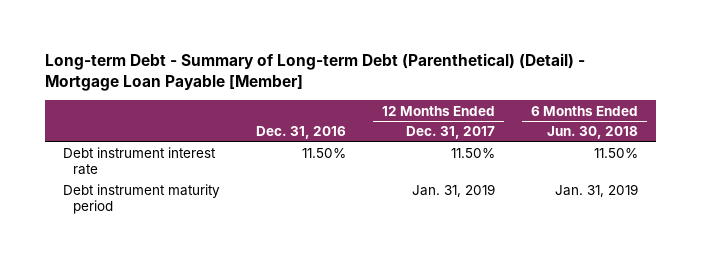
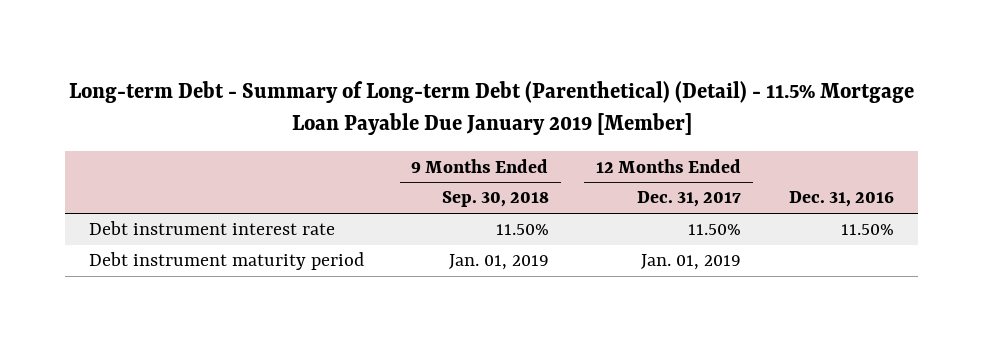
- Long-term Debt - Summary of Long-term Debt (Parenthetical) (Detail) - Mortgage Loan Payable [Member]
+ Long-term Debt - Summary of Long-term Debt (Parenthetical) (Detail) - 11.5% Mortgage Loan Payable Due January 2019 [Member]
- | Dec. 31, 2016 | 12 Months Ended Dec. 31, 2017 | 6 Months Ended Jun. 30, 2018
+ | 9 Months Ended Sep. 30, 2018 | 12 Months Ended Dec. 31, 2017 | Dec. 31, 2016
- Debt instrument maturity period | | Jan. 31, 2019 | Jan. 31, 2019
+ Debt instrument maturity period | Jan. 01, 2019 | Jan. 01, 2019 |

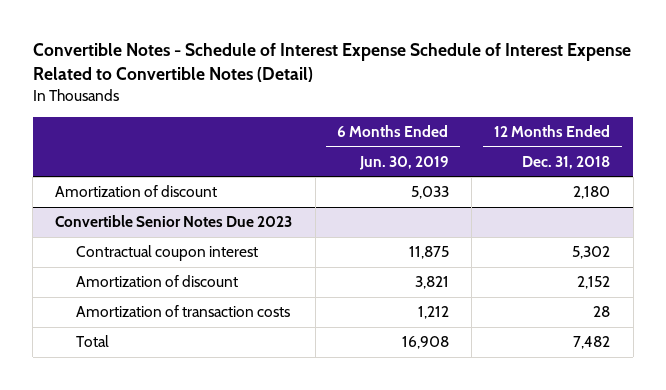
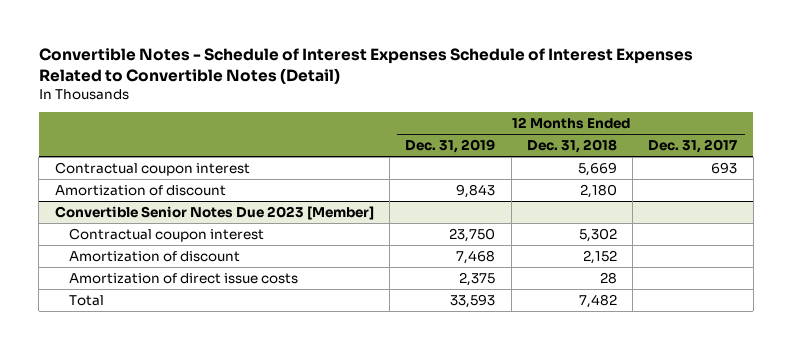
- Convertible Notes - Schedule of Interest Expense Schedule of Interest Expense Related to Convertible Notes (Detail)
+ Convertible Notes - Schedule of Interest Expenses Schedule of Interest Expenses Related to Convertible Notes (Detail)
- | 6 Months Ended Jun. 30, 2019 | 12 Months Ended Dec. 31, 2018
+ | 12 Months Ended Dec. 31, 2019 | 12 Months Ended Dec. 31, 2018 | 12 Months Ended Dec. 31, 2017
+ Contractual coupon interest | | 5,669 | 693
- Convertible Senior Notes Due 2023
+ Convertible Senior Notes Due 2023 [Member]
- Amortization of transaction costs | 1,212 | 28
+ Amortization of direct issue costs | 2,375 | 28 |

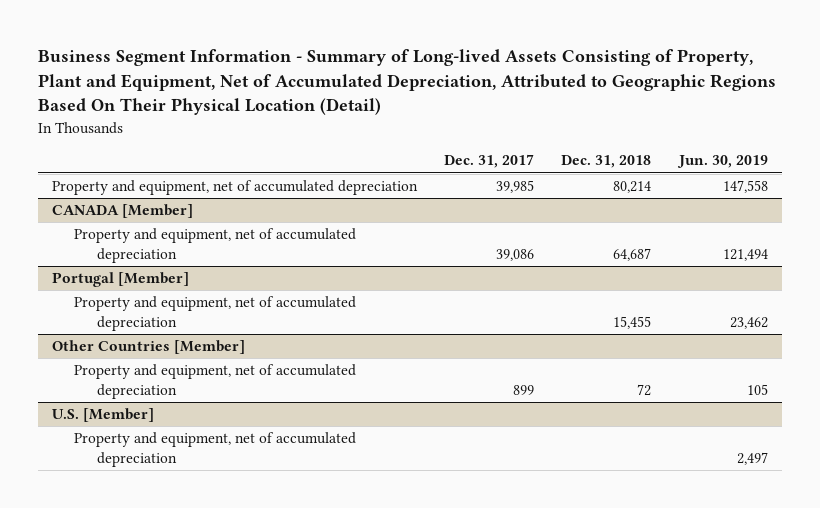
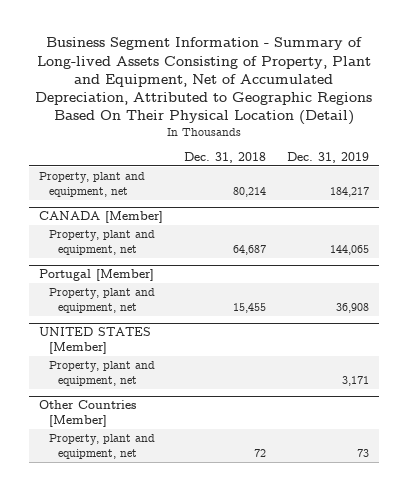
- | Dec. 31, 2017 | Dec. 31, 2018 | Jun. 30, 2019
+ | Dec. 31, 2018 | Dec. 31, 2019
- Property and equipment, net of accumulated depreciation | 39,985 | 80,214 | 147,558
+ Property, plant and equipment, net | 80,214 | 184,217
@ CANADA [Member]
- Property and equipment, net of accumulated depreciation | 39,086 | 64,687 | 121,494
+ Property, plant and equipment, net | 64,687 | 144,065
@ Portugal [Member]
- Property and equipment, net of accumulated depreciation | | 15,455 | 23,462
+ Property, plant and equipment, net | 15,455 | 36,908
+ UNITED STATES [Member]
+ Property, plant and equipment, net | | 3,171
@ Other Countries [Member]
- Property and equipment, net of accumulated depreciation | 899 | 72 | 105
- U.S. [Member]
- Property and equipment, net of accumulated depreciation | | | 2,497
@ Other Countries [Member]
+ Property, plant and equipment, net | 72 | 73

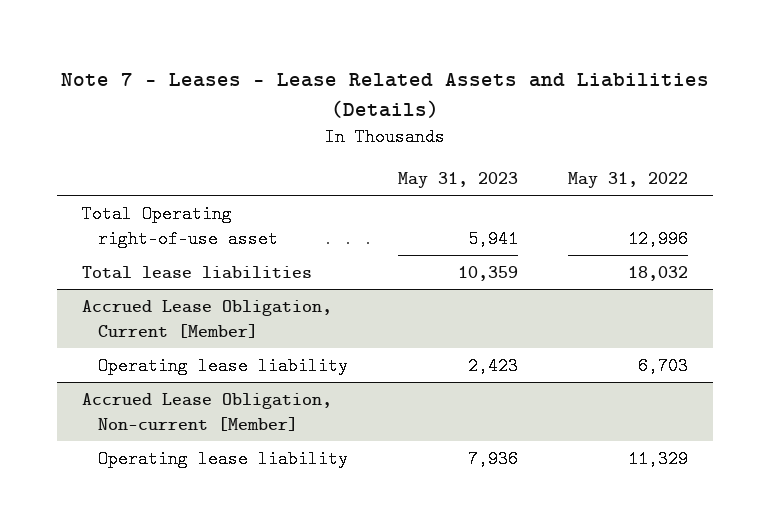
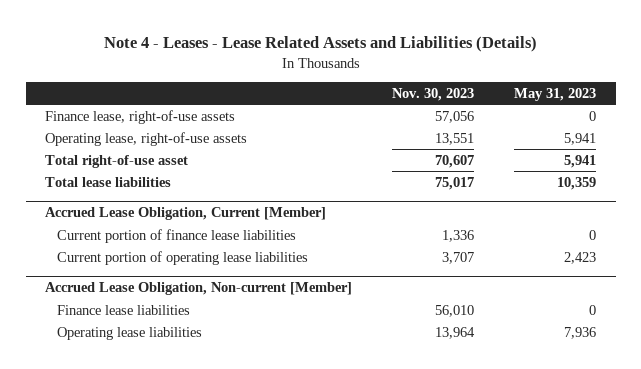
- Note 7 - Leases - Lease Related Assets and Liabilities (Details)
+ Note 4 - Leases - Lease Related Assets and Liabilities (Details)
- | May 31, 2023 | May 31, 2022
+ | Nov. 30, 2023 | May 31, 2023
- Total Operating right-of-use asset | 5,941 | 12,996
+ Finance lease, right-of-use assets | 57,056 | 0
+ Operating lease, right-of-use assets | 13,551 | 5,941
+ Total right-of-use asset | 70,607 | 5,941
@ Accrued Lease Obligation, Current [Member]
- Operating lease liability | 2,423 | 6,703
+ Current portion of finance lease liabilities | 1,336 | 0
+ Current portion of operating lease liabilities | 3,707 | 2,423
@ Accrued Lease Obligation, Non-current [Member]
- Operating lease liability | 7,936 | 11,329
+ Finance lease liabilities | 56,010 | 0
+ Operating lease liabilities | 13,964 | 7,936

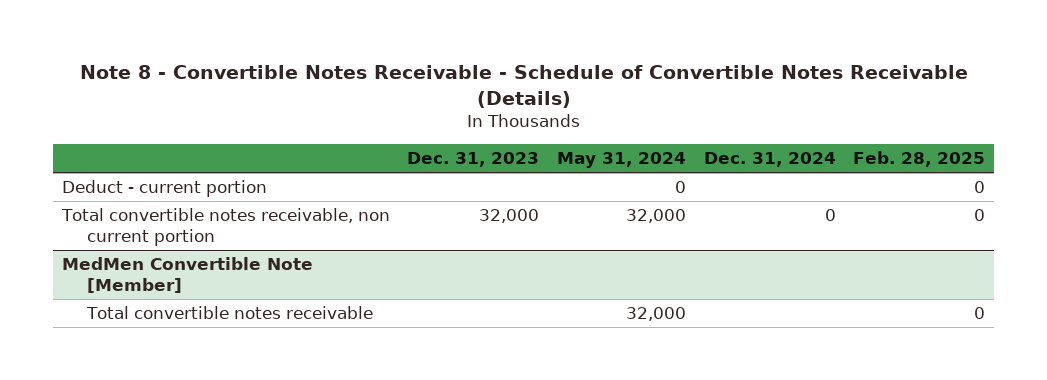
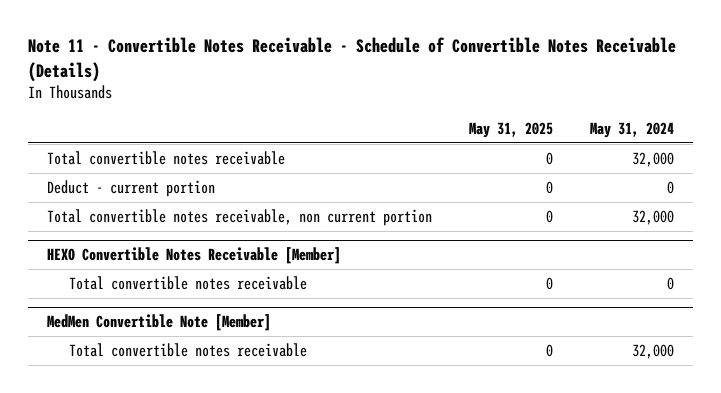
- Note 8 - Convertible Notes Receivable - Schedule of Convertible Notes Receivable (Details)
+ Note 11 - Convertible Notes Receivable - Schedule of Convertible Notes Receivable (Details)
- | Dec. 31, 2023 | May 31, 2024 | Dec. 31, 2024 | Feb. 28, 2025
+ | May 31, 2025 | May 31, 2024
+ Total convertible notes receivable | 0 | 32,000
+ HEXO Convertible Notes Receivable [Member]
+ Total convertible notes receivable | 0 | 0

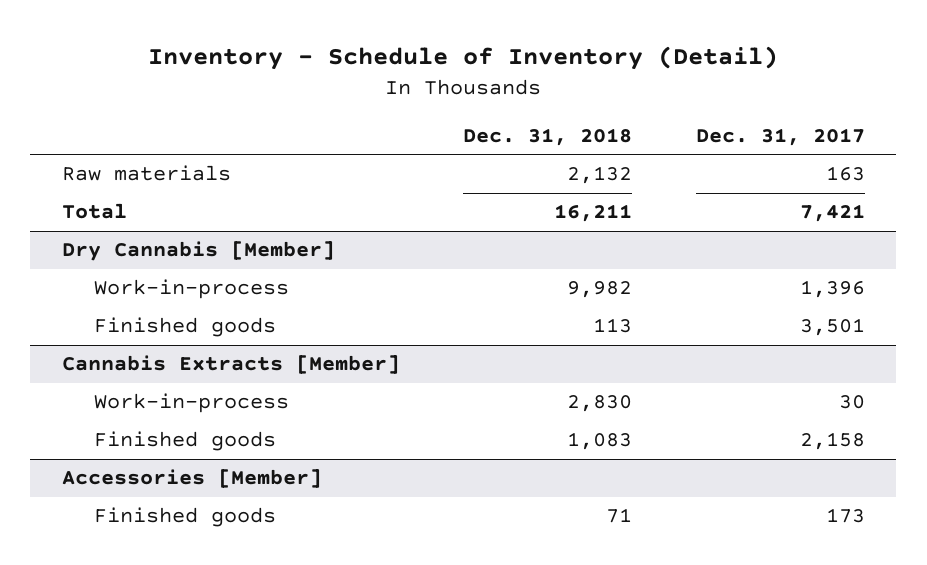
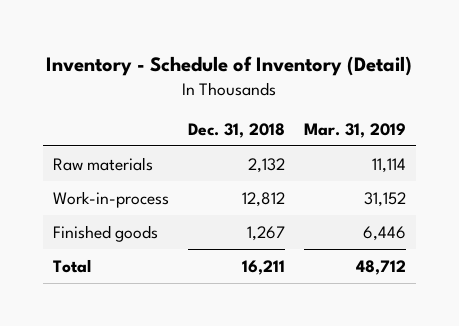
- | Dec. 31, 2018 | Dec. 31, 2017
+ | Dec. 31, 2018 | Mar. 31, 2019
+ Work-in-process | 12,812 | 31,152
+ Finished goods | 1,267 | 6,446
- Dry Cannabis [Member]
- Work-in-process | 9,982 | 1,396
- Finished goods | 113 | 3,501
- Cannabis Extracts [Member]
- Work-in-process | 2,830 | 30
- Finished goods | 1,083 | 2,158
- Accessories [Member]
- Finished goods | 71 | 173

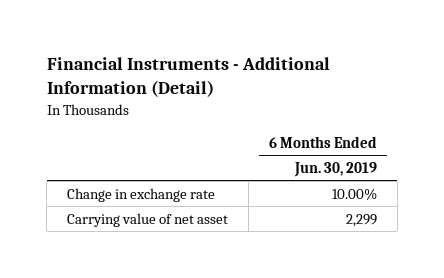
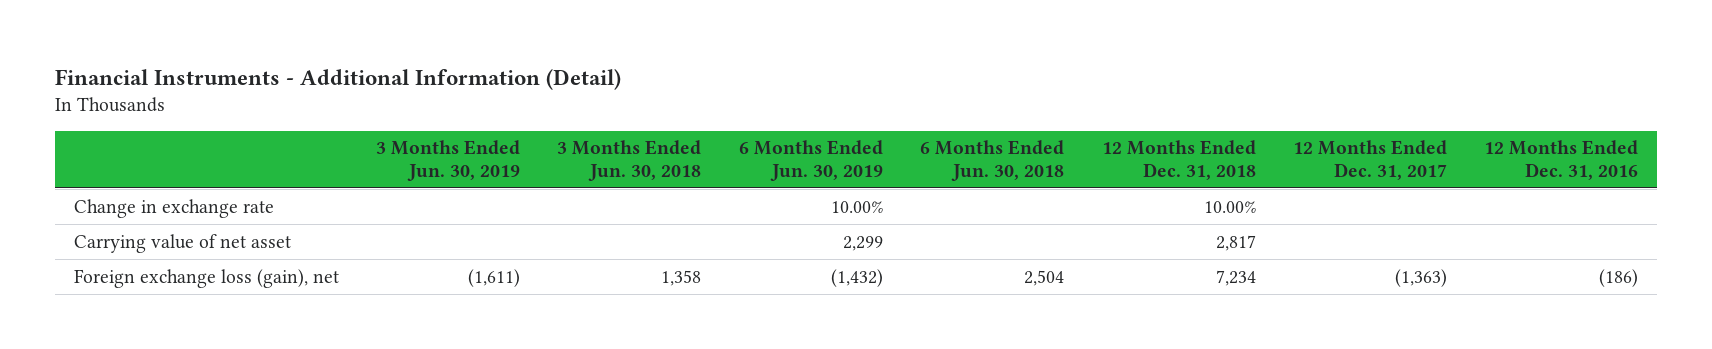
- | 6 Months Ended Jun. 30, 2019
+ | 3 Months Ended Jun. 30, 2019 | 3 Months Ended Jun. 30, 2018 | 6 Months Ended Jun. 30, 2019 | 6 Months Ended Jun. 30, 2018 | 12 Months Ended Dec. 31, 2018 | 12 Months Ended Dec. 31, 2017 | 12 Months Ended Dec. 31, 2016
+ Foreign exchange loss (gain), net | (1,611) | 1,358 | (1,432) | 2,504 | 7,234 | (1,363) | (186)

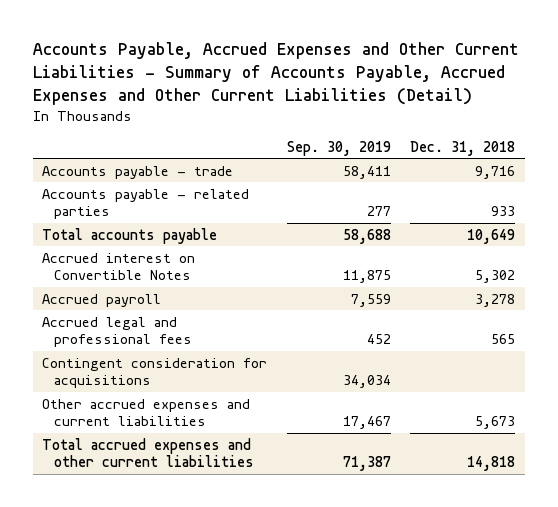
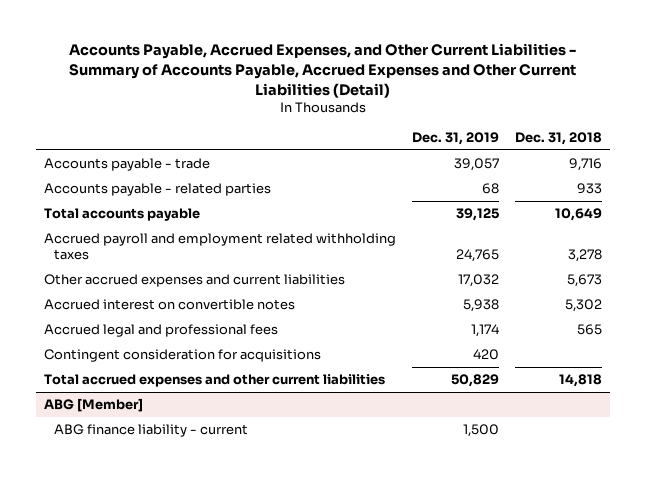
- Accounts Payable, Accrued Expenses and Other Current Liabilities - Summary of Accounts Payable, Accrued Expenses and Other Current Liabilities (Detail)
+ Accounts Payable, Accrued Expenses, and Other Current Liabilities - Summary of Accounts Payable, Accrued Expenses and Other Current Liabilities (Detail)
- | Sep. 30, 2019 | Dec. 31, 2018
+ | Dec. 31, 2019 | Dec. 31, 2018
- Accrued interest on Convertible Notes | 11,875 | 5,302
- Accrued payroll | 7,559 | 3,278
+ Accrued payroll and employment related withholding taxes | 24,765 | 3,278
moved up: Other accrued expenses and current liabilities | 17,032 | 5,673
+ Accrued interest on convertible notes | 5,938 | 5,302
+ ABG [Member]
+ ABG finance liability - current | 1,500 |

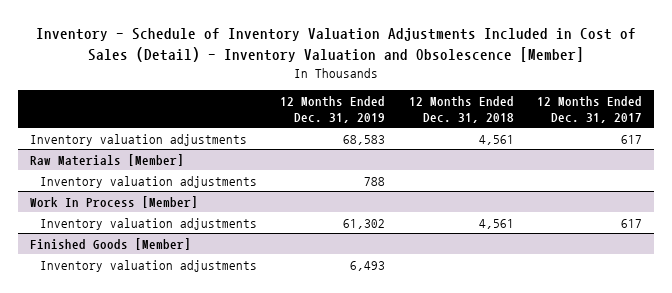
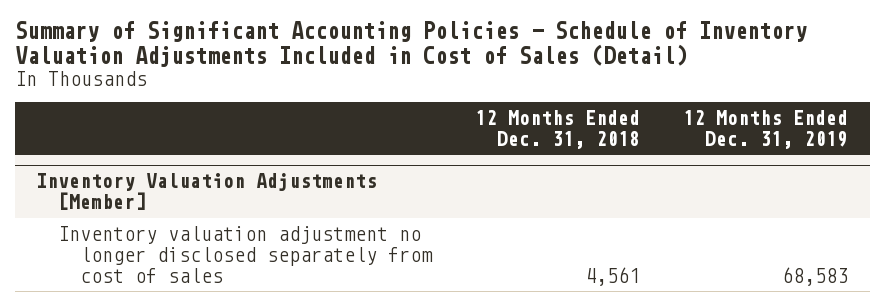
- Inventory - Schedule of Inventory Valuation Adjustments Included in Cost of Sales (Detail) - Inventory Valuation and Obsolescence [Member]
+ Summary of Significant Accounting Policies - Schedule of Inventory Valuation Adjustments Included in Cost of Sales (Detail)
- | 12 Months Ended Dec. 31, 2019 | 12 Months Ended Dec. 31, 2018 | 12 Months Ended Dec. 31, 2017
+ | 12 Months Ended Dec. 31, 2018 | 12 Months Ended Dec. 31, 2019
- Inventory valuation adjustments | 68,583 | 4,561 | 617
- Raw Materials [Member]
- Inventory valuation adjustments | 788 | |
- Work In Process [Member]
- Inventory valuation adjustments | 61,302 | 4,561 | 617
- Finished Goods [Member]
- Inventory valuation adjustments | 6,493 | |
+ Inventory Valuation Adjustments [Member]
+ Inventory valuation adjustment no longer disclosed separately from cost of sales | 4,561 | 68,583

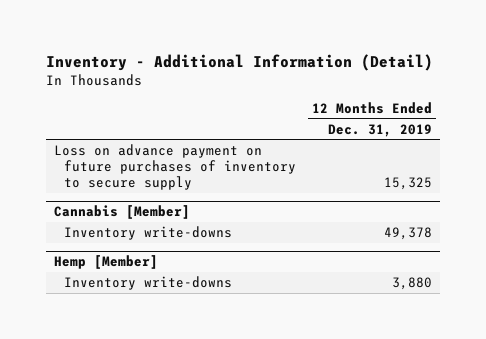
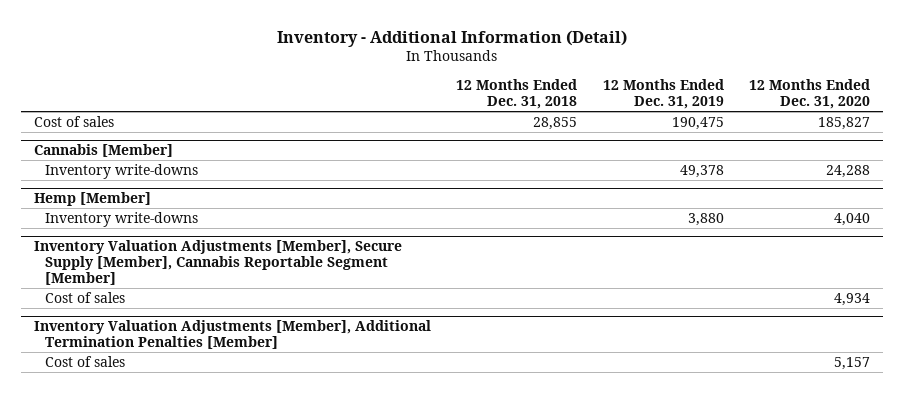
- | 12 Months Ended Dec. 31, 2019
+ | 12 Months Ended Dec. 31, 2018 | 12 Months Ended Dec. 31, 2019 | 12 Months Ended Dec. 31, 2020
- Loss on advance payment on future purchases of inventory to secure supply | 15,325
+ Cost of sales | 28,855 | 190,475 | 185,827
+ Inventory Valuation Adjustments [Member], Secure Supply [Member], Cannabis Reportable Segment [Member]
+ Cost of sales | | | 4,934
+ Inventory Valuation Adjustments [Member], Additional Termination Penalties [Member]
+ Cost of sales | | | 5,157

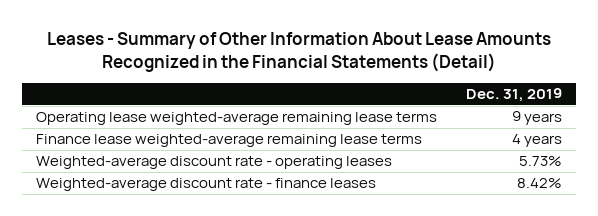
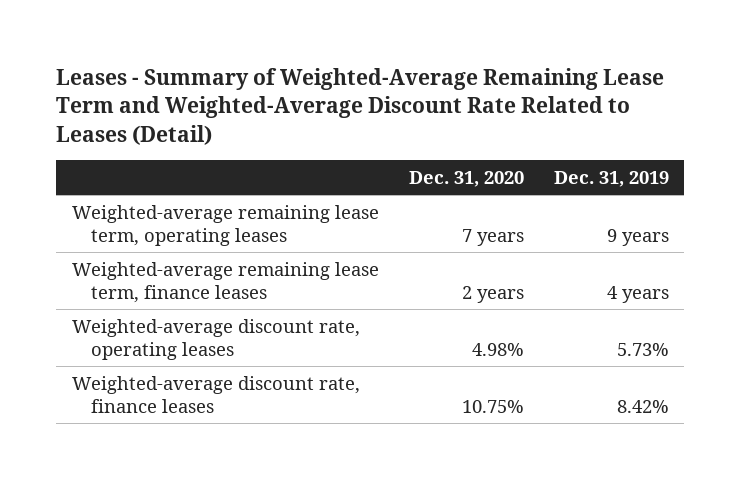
- Leases - Summary of Other Information About Lease Amounts Recognized in the Financial Statements (Detail)
+ Leases - Summary of Weighted-Average Remaining Lease Term and Weighted-Average Discount Rate Related to Leases (Detail)
- | Dec. 31, 2019
+ | Dec. 31, 2020 | Dec. 31, 2019
- Operating lease weighted-average remaining lease terms | 9 years
- Finance lease weighted-average remaining lease terms | 4 years
- Weighted-average discount rate - operating leases | 5.73%
- Weighted-average discount rate - finance leases | 8.42%
+ Weighted-average remaining lease term, operating leases | 7 years | 9 years
+ Weighted-average remaining lease term, finance leases | 2 years | 4 years
+ Weighted-average discount rate, operating leases | 4.98% | 5.73%
+ Weighted-average discount rate, finance leases | 10.75% | 8.42%

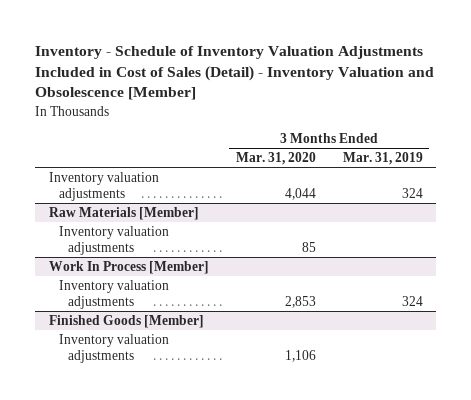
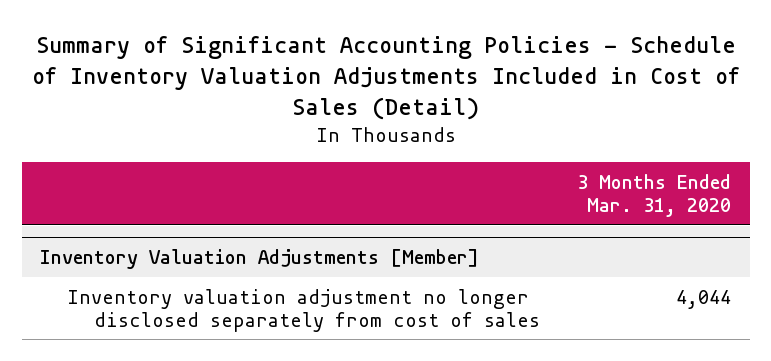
- Inventory - Schedule of Inventory Valuation Adjustments Included in Cost of Sales (Detail) - Inventory Valuation and Obsolescence [Member]
+ Summary of Significant Accounting Policies - Schedule of Inventory Valuation Adjustments Included in Cost of Sales (Detail)
- | 3 Months Ended Mar. 31, 2020 | 3 Months Ended Mar. 31, 2019
+ | 3 Months Ended Mar. 31, 2020
- Inventory valuation adjustments | 4,044 | 324
- Raw Materials [Member]
- Inventory valuation adjustments | 85 |
- Work In Process [Member]
- Inventory valuation adjustments | 2,853 | 324
- Finished Goods [Member]
- Inventory valuation adjustments | 1,106 |
+ Inventory Valuation Adjustments [Member]
+ Inventory valuation adjustment no longer disclosed separately from cost of sales | 4,044

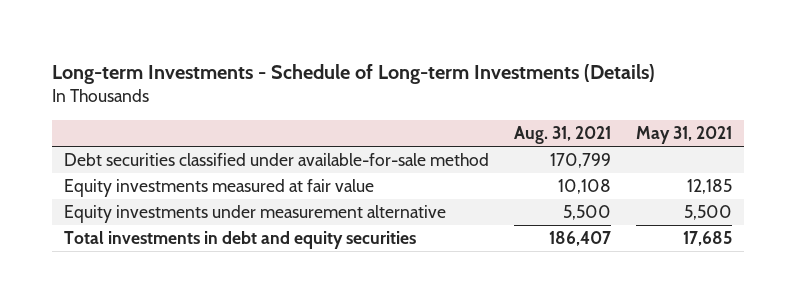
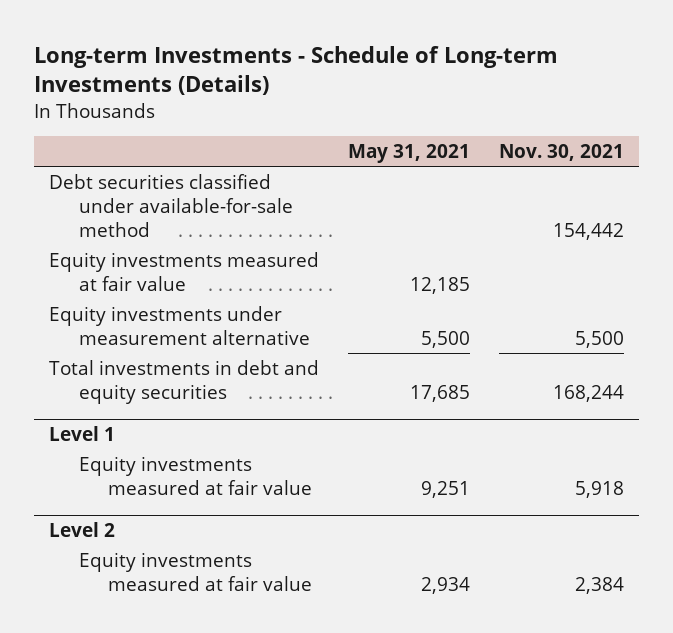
- | Aug. 31, 2021 | May 31, 2021
+ | May 31, 2021 | Nov. 30, 2021
+ Level 1
+ Equity investments measured at fair value | 9,251 | 5,918
+ Level 2
+ Equity investments measured at fair value | 2,934 | 2,384

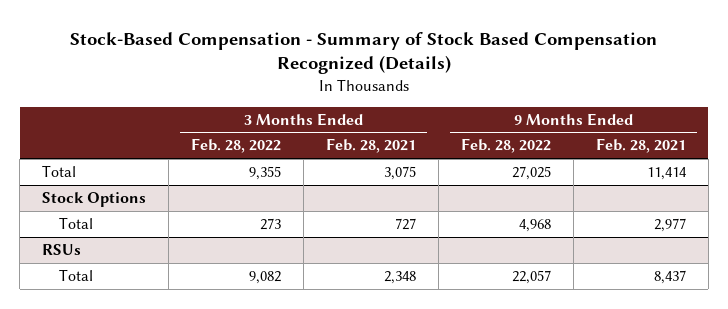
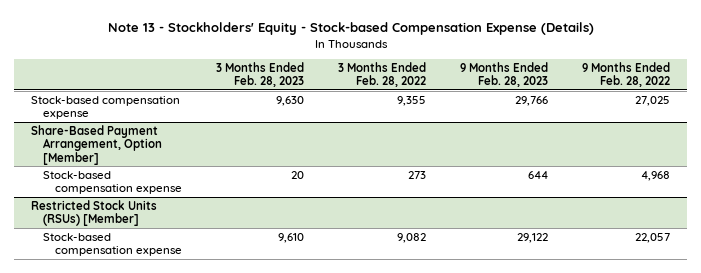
- Stock-Based Compensation - Summary of Stock Based Compensation Recognized (Details)
+ Note 13 - Stockholders' Equity - Stock-based Compensation Expense (Details)
- | 3 Months Ended Feb. 28, 2022 | 3 Months Ended Feb. 28, 2021 | 9 Months Ended Feb. 28, 2022 | 9 Months Ended Feb. 28, 2021
+ | 3 Months Ended Feb. 28, 2023 | 3 Months Ended Feb. 28, 2022 | 9 Months Ended Feb. 28, 2023 | 9 Months Ended Feb. 28, 2022
- Total | 9,355 | 3,075 | 27,025 | 11,414
- Stock Options
- Total | 273 | 727 | 4,968 | 2,977
- RSUs
- Total | 9,082 | 2,348 | 22,057 | 8,437
+ Stock-based compensation expense | 9,630 | 9,355 | 29,766 | 27,025
+ Share-Based Payment Arrangement, Option [Member]
+ Stock-based compensation expense | 20 | 273 | 644 | 4,968
+ Restricted Stock Units (RSUs) [Member]
+ Stock-based compensation expense | 9,610 | 9,082 | 29,122 | 22,057

